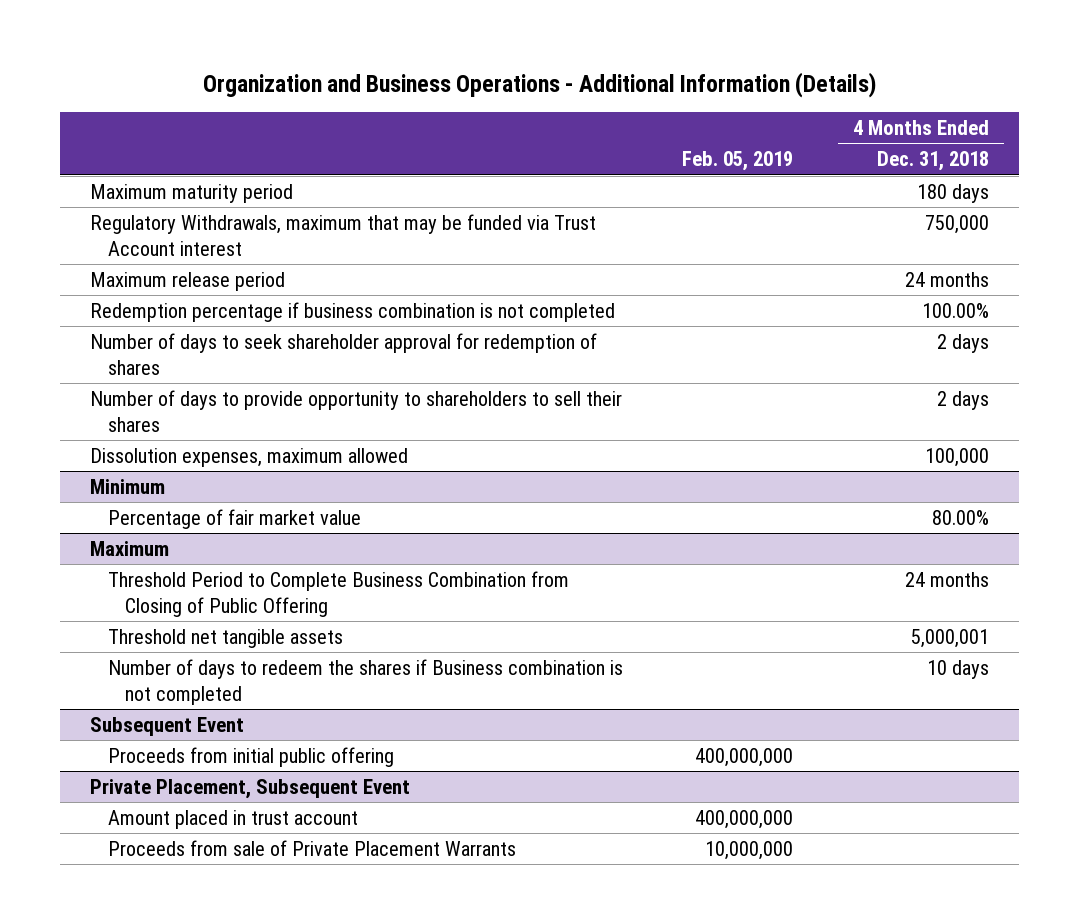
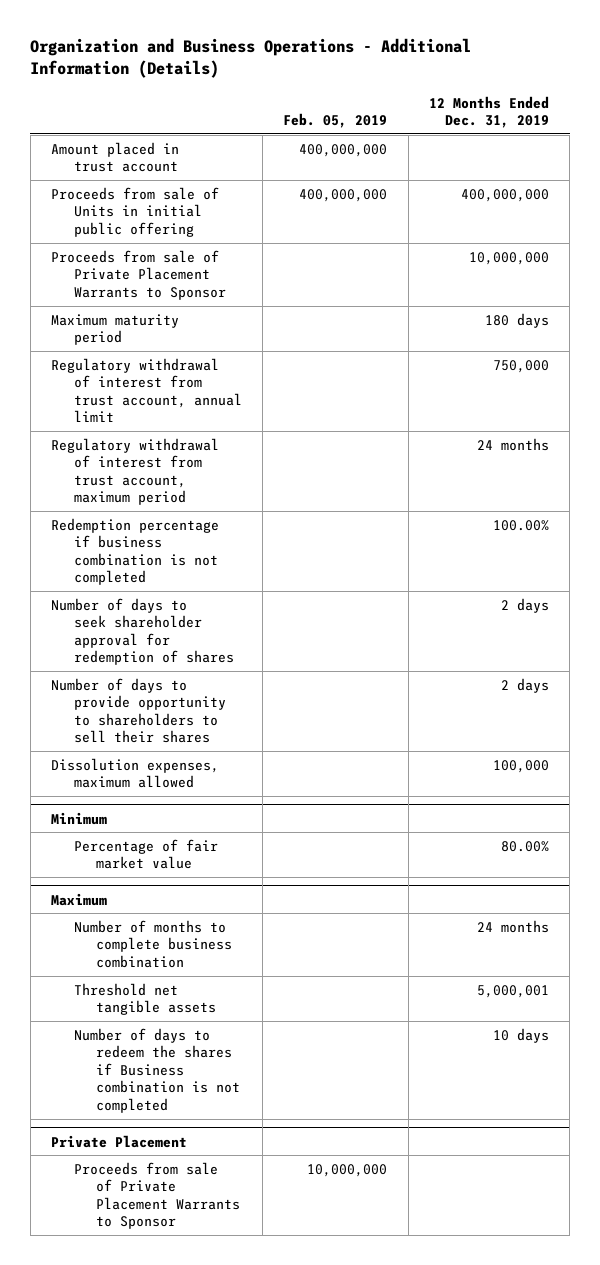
- | Feb. 05, 2019 | 4 Months Ended Dec. 31, 2018
+ | Feb. 05, 2019 | 12 Months Ended Dec. 31, 2019
+ Amount placed in trust account | 400,000,000 |
+ Proceeds from sale of Units in initial public offering | 400,000,000 | 400,000,000
+ Proceeds from sale of Private Placement Warrants to Sponsor | | 10,000,000
- Regulatory Withdrawals, maximum that may be funded via Trust Account interest | | 750,000
- Maximum release period | | 24 months
+ Regulatory withdrawal of interest from trust account, annual limit | | 750,000
+ Regulatory withdrawal of interest from trust account, maximum period | | 24 months
@ Maximum
- Threshold Period to Complete Business Combination from Closing of Public Offering | | 24 months
+ Number of months to complete business combination | | 24 months
- Subsequent Event
- Proceeds from initial public offering | 400,000,000 |
- Private Placement, Subsequent Event
- Amount placed in trust account | 400,000,000 |
- Proceeds from sale of Private Placement Warrants | 10,000,000 |
+ Private Placement
+ Proceeds from sale of Private Placement Warrants to Sponsor | 10,000,000 |

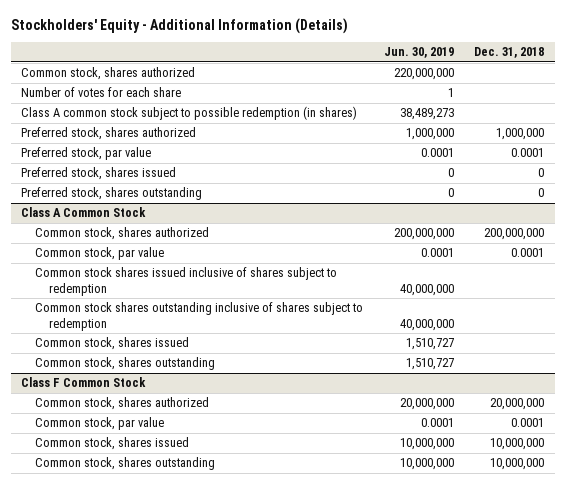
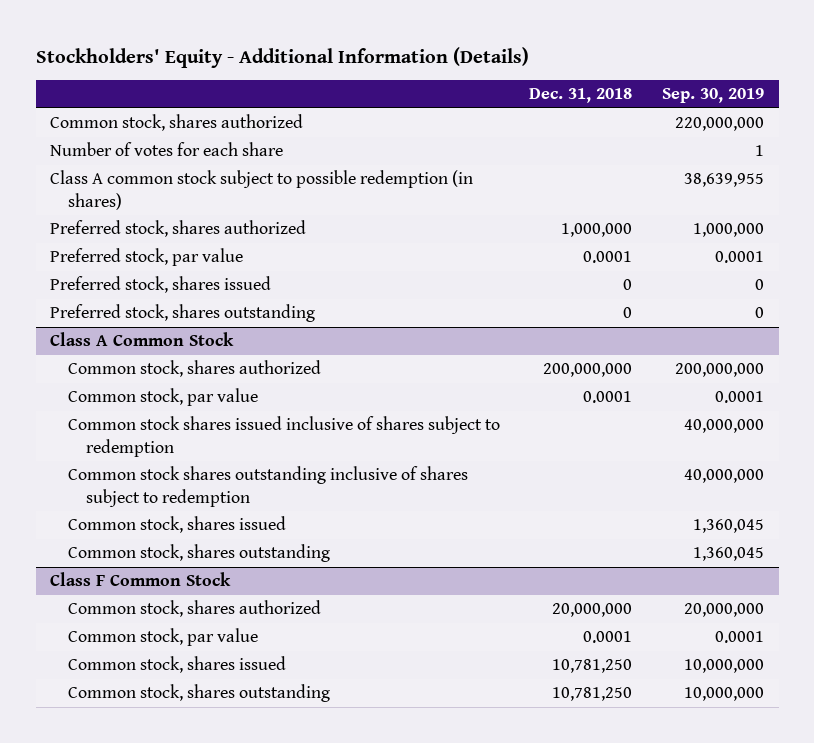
- | Jun. 30, 2019 | Dec. 31, 2018
+ | Dec. 31, 2018 | Sep. 30, 2019
@ Class F Common Stock
- Common stock, shares issued | 10,000,000 | 10,000,000
- Common stock, shares outstanding | 10,000,000 | 10,000,000
+ Common stock, shares issued | 10,781,250 | 10,000,000
+ Common stock, shares outstanding | 10,781,250 | 10,000,000

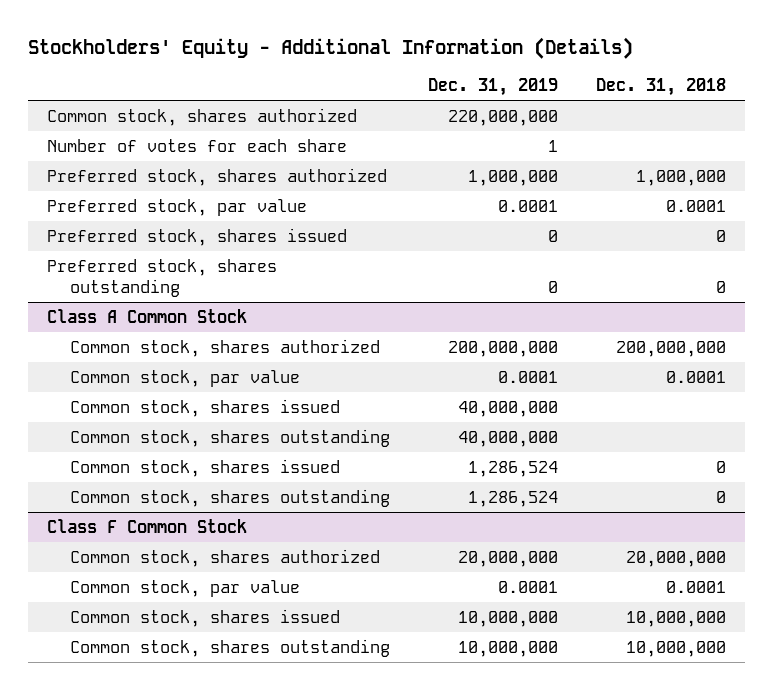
- | Dec. 31, 2018 | Sep. 30, 2019
+ | Dec. 31, 2019 | Dec. 31, 2018
- Class A common stock subject to possible redemption (in shares) | | 38,639,955
@ Class A Common Stock
- Common stock shares issued inclusive of shares subject to redemption | | 40,000,000
- Common stock shares outstanding inclusive of shares subject to redemption | | 40,000,000
+ Common stock, shares issued | 1,286,524 | 0
+ Common stock, shares outstanding | 1,286,524 | 0
@ Class F Common Stock
- Common stock, shares issued | 10,781,250 | 10,000,000
- Common stock, shares outstanding | 10,781,250 | 10,000,000
+ Common stock, shares issued | 10,000,000 | 10,000,000
+ Common stock, shares outstanding | 10,000,000 | 10,000,000

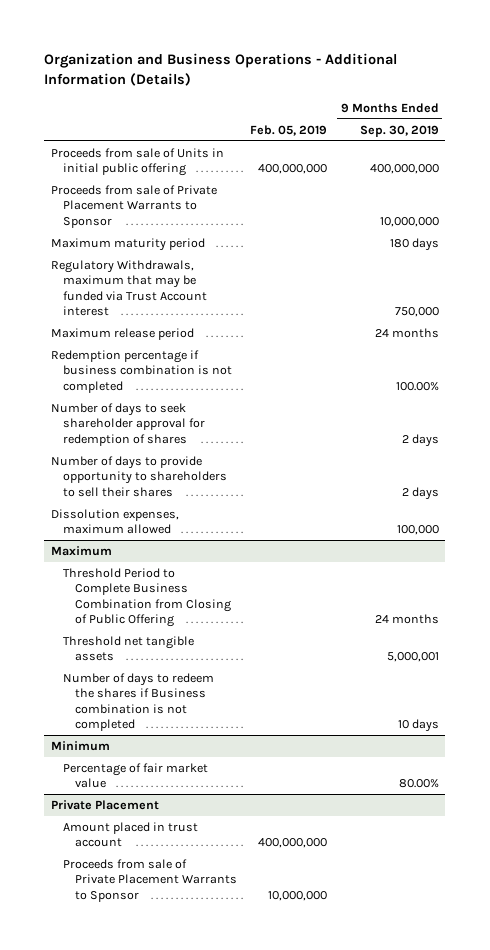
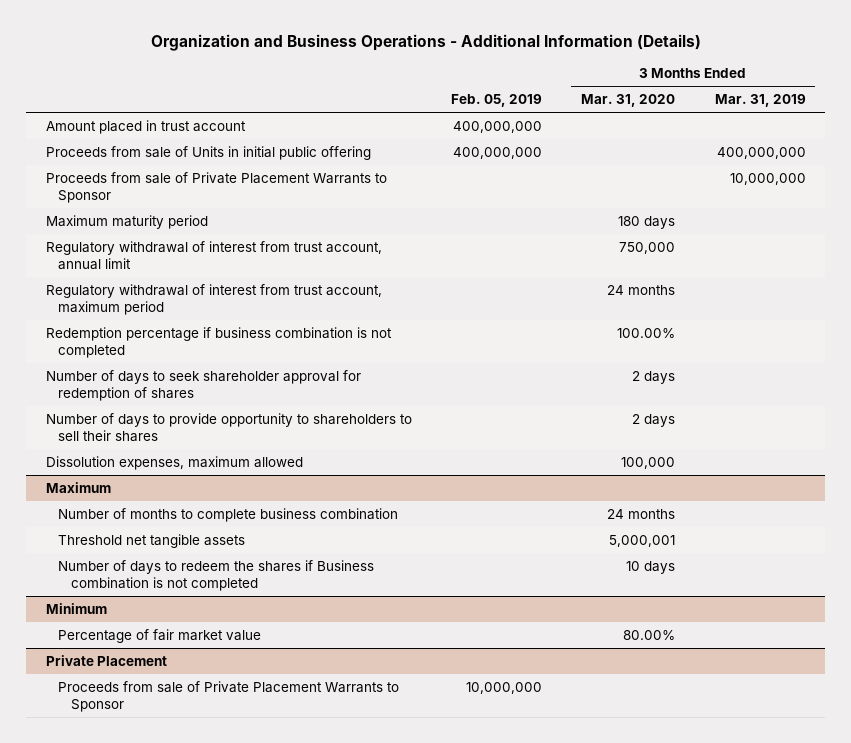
- | Feb. 05, 2019 | 9 Months Ended Sep. 30, 2019
+ | Feb. 05, 2019 | 3 Months Ended Mar. 31, 2020 | 3 Months Ended Mar. 31, 2019
+ Amount placed in trust account | 400,000,000 | |
- Regulatory Withdrawals, maximum that may be funded via Trust Account interest | | 750,000
- Maximum release period | | 24 months
+ Regulatory withdrawal of interest from trust account, annual limit | | 750,000 |
+ Regulatory withdrawal of interest from trust account, maximum period | | 24 months |
@ Maximum
- Threshold Period to Complete Business Combination from Closing of Public Offering | | 24 months
+ Number of months to complete business combination | | 24 months |
@ Private Placement
- Amount placed in trust account | 400,000,000 |

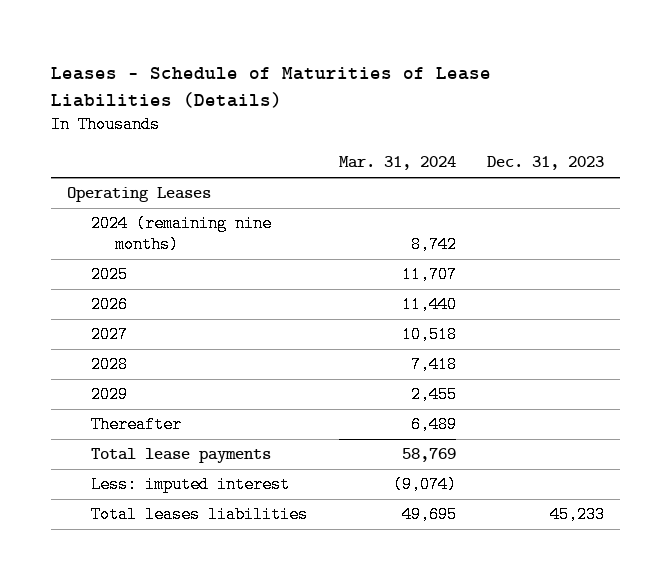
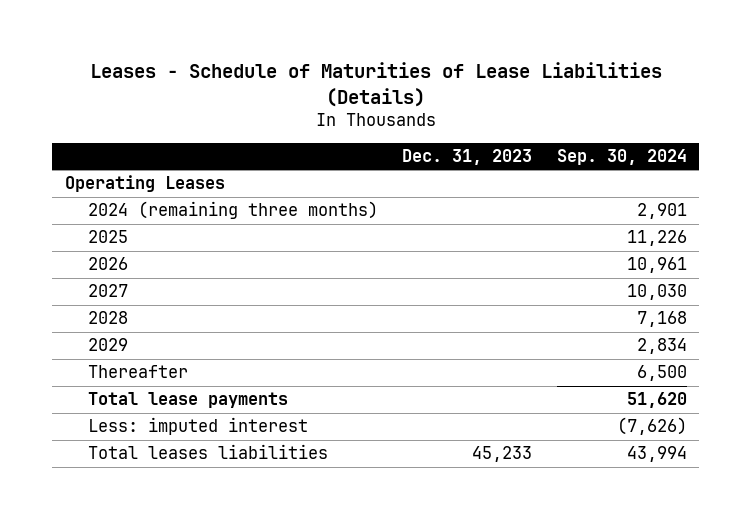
- | Mar. 31, 2024 | Dec. 31, 2023
+ | Dec. 31, 2023 | Sep. 30, 2024
- 2024 (remaining nine months) | 8,742 |
+ 2024 (remaining three months) | | 2,901

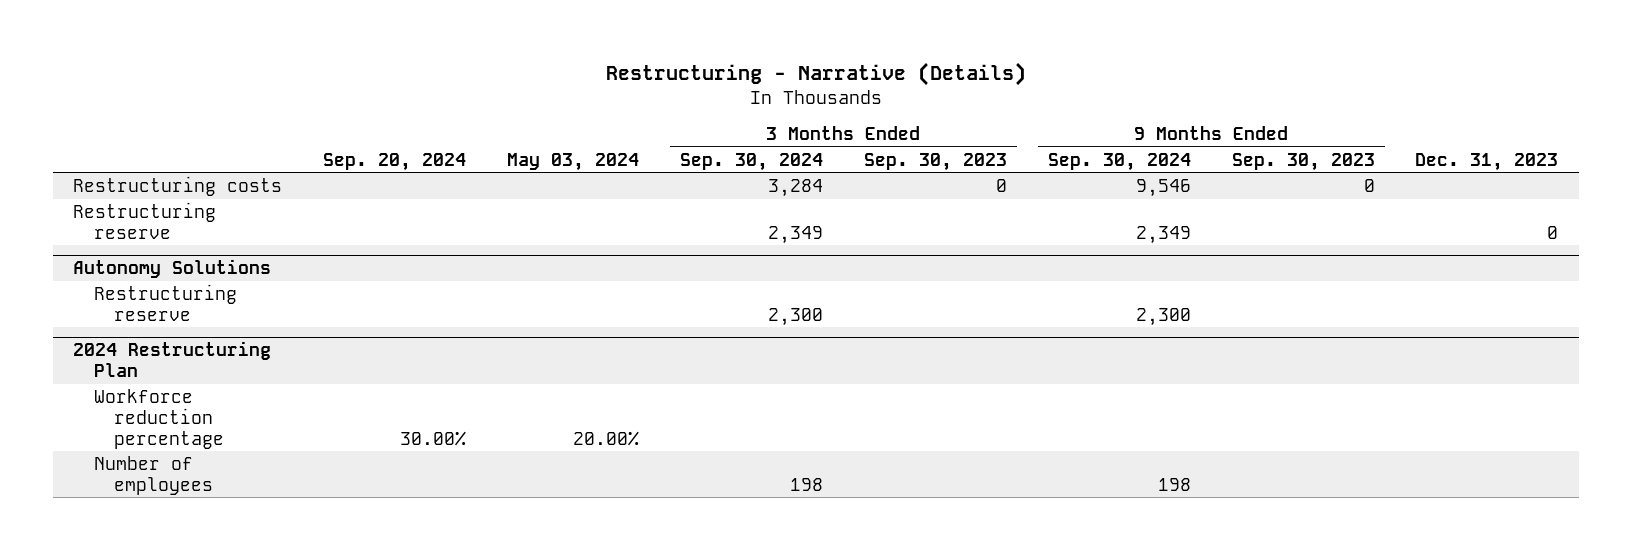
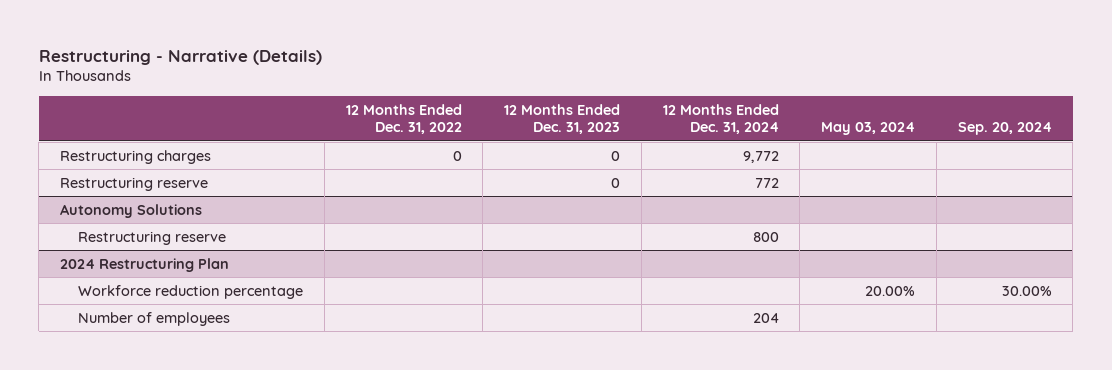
- | Sep. 20, 2024 | May 03, 2024 | 3 Months Ended Sep. 30, 2024 | 3 Months Ended Sep. 30, 2023 | 9 Months Ended Sep. 30, 2024 | 9 Months Ended Sep. 30, 2023 | Dec. 31, 2023
+ | 12 Months Ended Dec. 31, 2022 | 12 Months Ended Dec. 31, 2023 | 12 Months Ended Dec. 31, 2024 | May 03, 2024 | Sep. 20, 2024
- Restructuring costs | | | 3,284 | 0 | 9,546 | 0 |
+ Restructuring charges | 0 | 0 | 9,772 | |

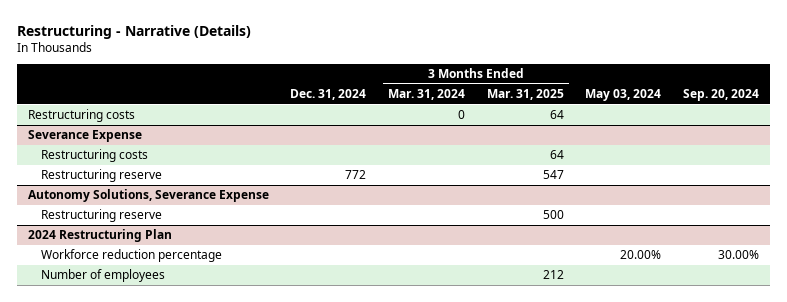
- | 12 Months Ended Dec. 31, 2022 | 12 Months Ended Dec. 31, 2023 | 12 Months Ended Dec. 31, 2024 | May 03, 2024 | Sep. 20, 2024
+ | Dec. 31, 2024 | 3 Months Ended Mar. 31, 2024 | 3 Months Ended Mar. 31, 2025 | May 03, 2024 | Sep. 20, 2024
- Restructuring charges | 0 | 0 | 9,772 | |
- Restructuring reserve | | 0 | 772 | |
- Autonomy Solutions
+ Restructuring costs | | 0 | 64 | |
+ Severance Expense
+ Restructuring costs | | | 64 | |
+ Restructuring reserve | 772 | | 547 | |
+ Autonomy Solutions, Severance Expense

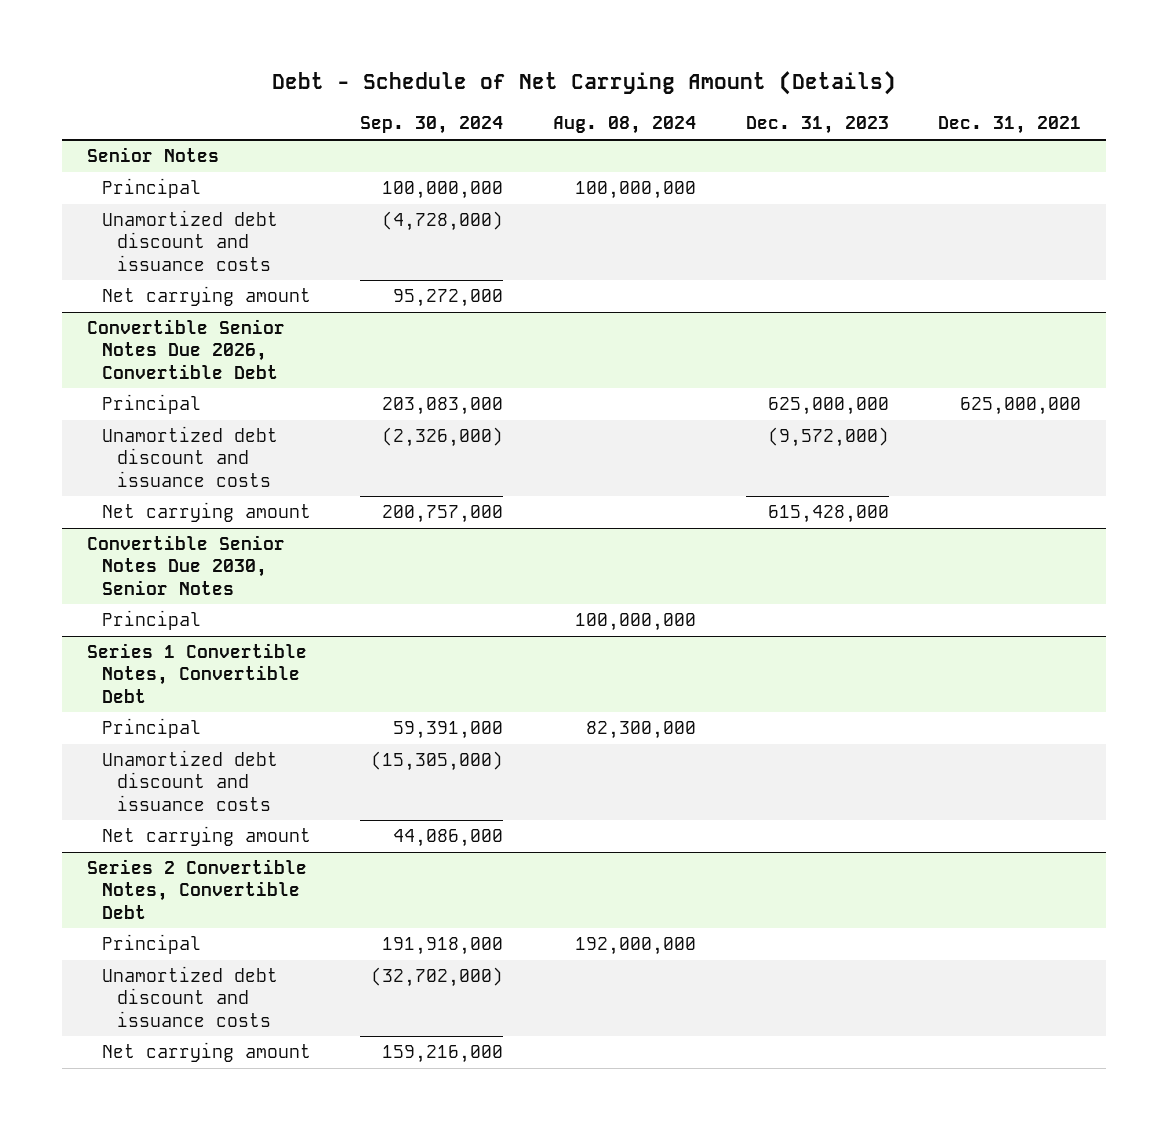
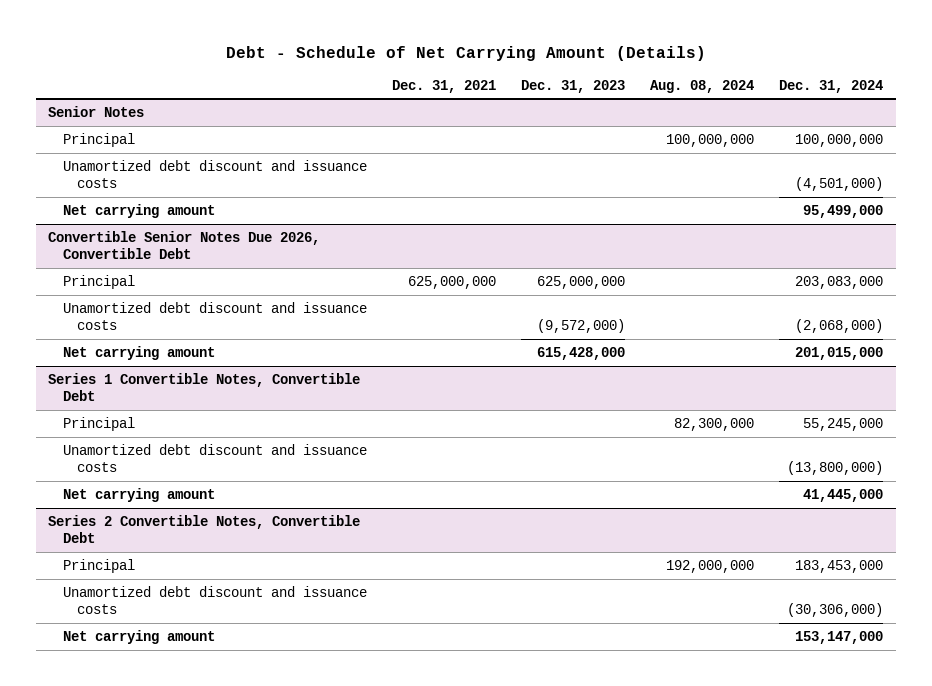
- | Sep. 30, 2024 | Aug. 08, 2024 | Dec. 31, 2023 | Dec. 31, 2021
+ | Dec. 31, 2021 | Dec. 31, 2023 | Aug. 08, 2024 | Dec. 31, 2024
- Convertible Senior Notes Due 2030, Senior Notes
- Principal | | 100,000,000 | |

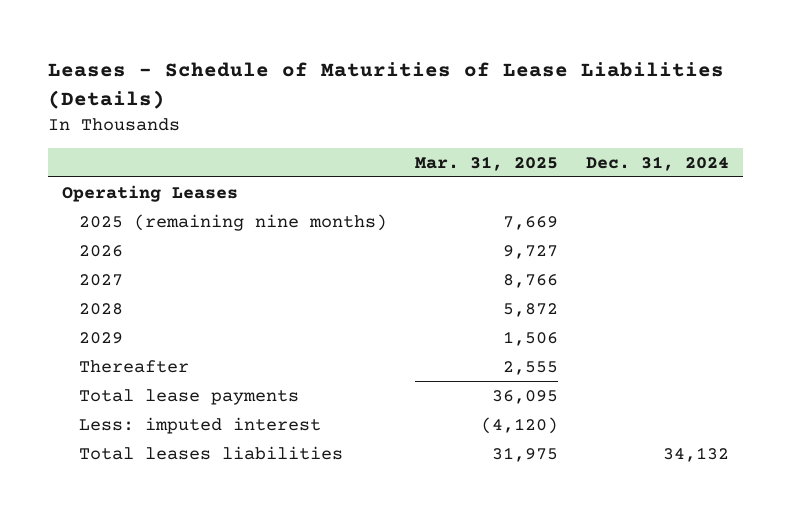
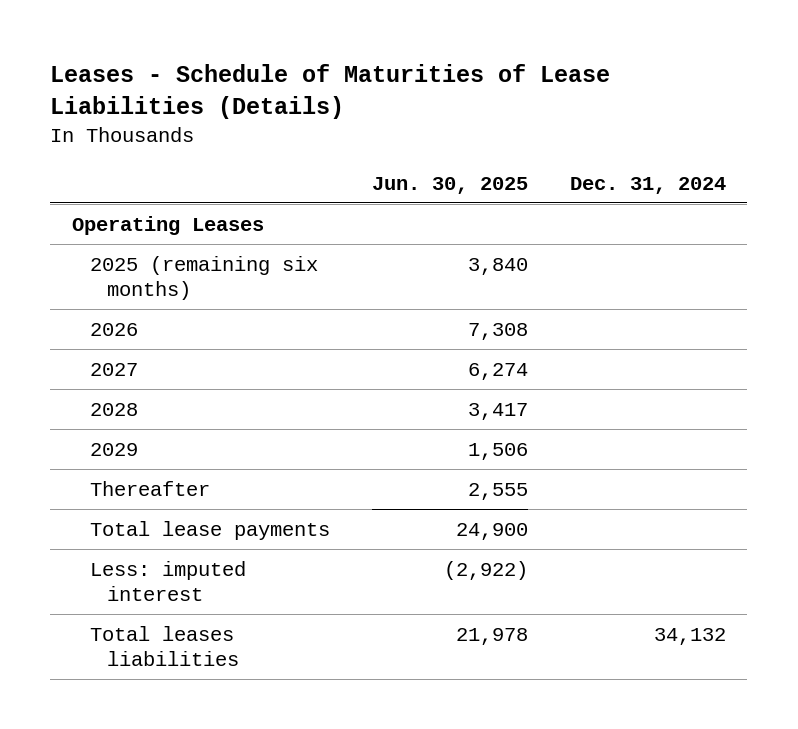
- | Mar. 31, 2025 | Dec. 31, 2024
+ | Jun. 30, 2025 | Dec. 31, 2024
- 2025 (remaining nine months) | 7,669 |
+ 2025 (remaining six months) | 3,840 |

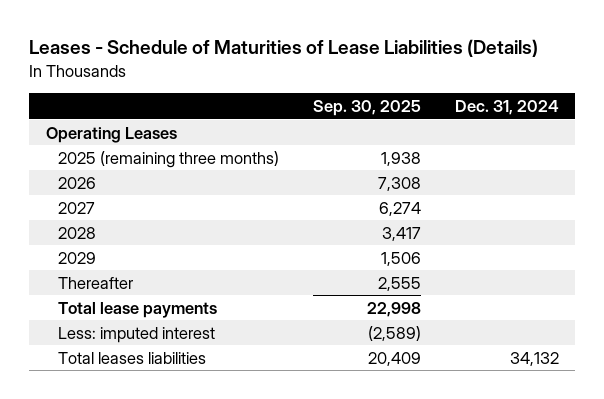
- | Jun. 30, 2025 | Dec. 31, 2024
+ | Sep. 30, 2025 | Dec. 31, 2024
- 2025 (remaining six months) | 3,840 |
+ 2025 (remaining three months) | 1,938 |

